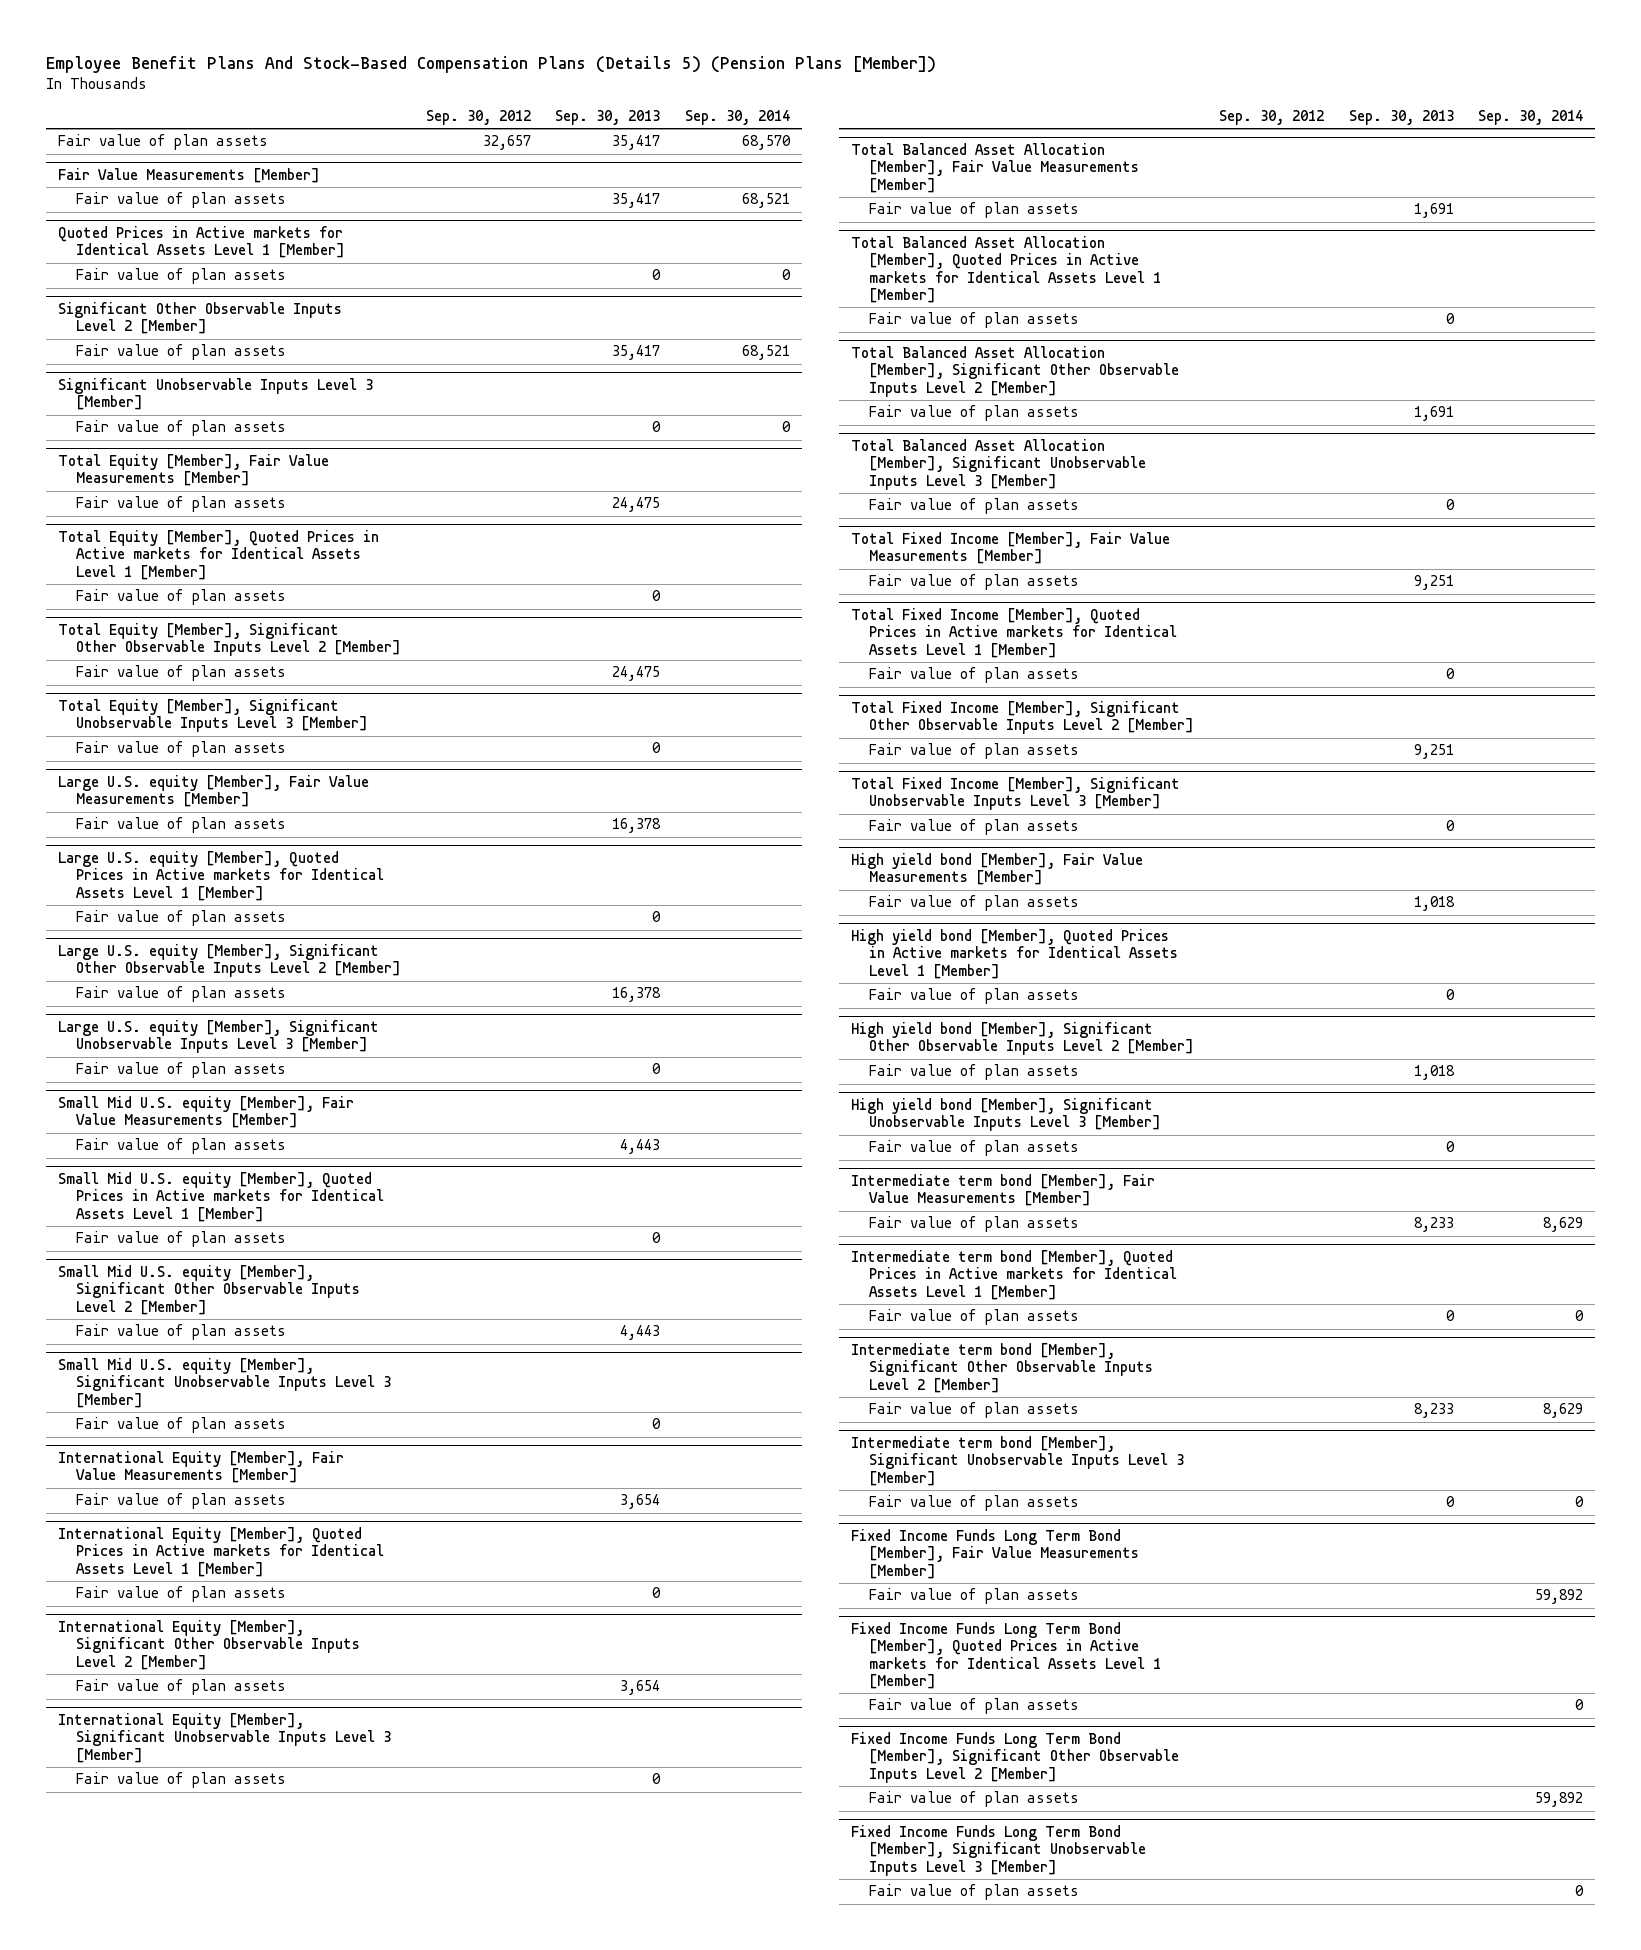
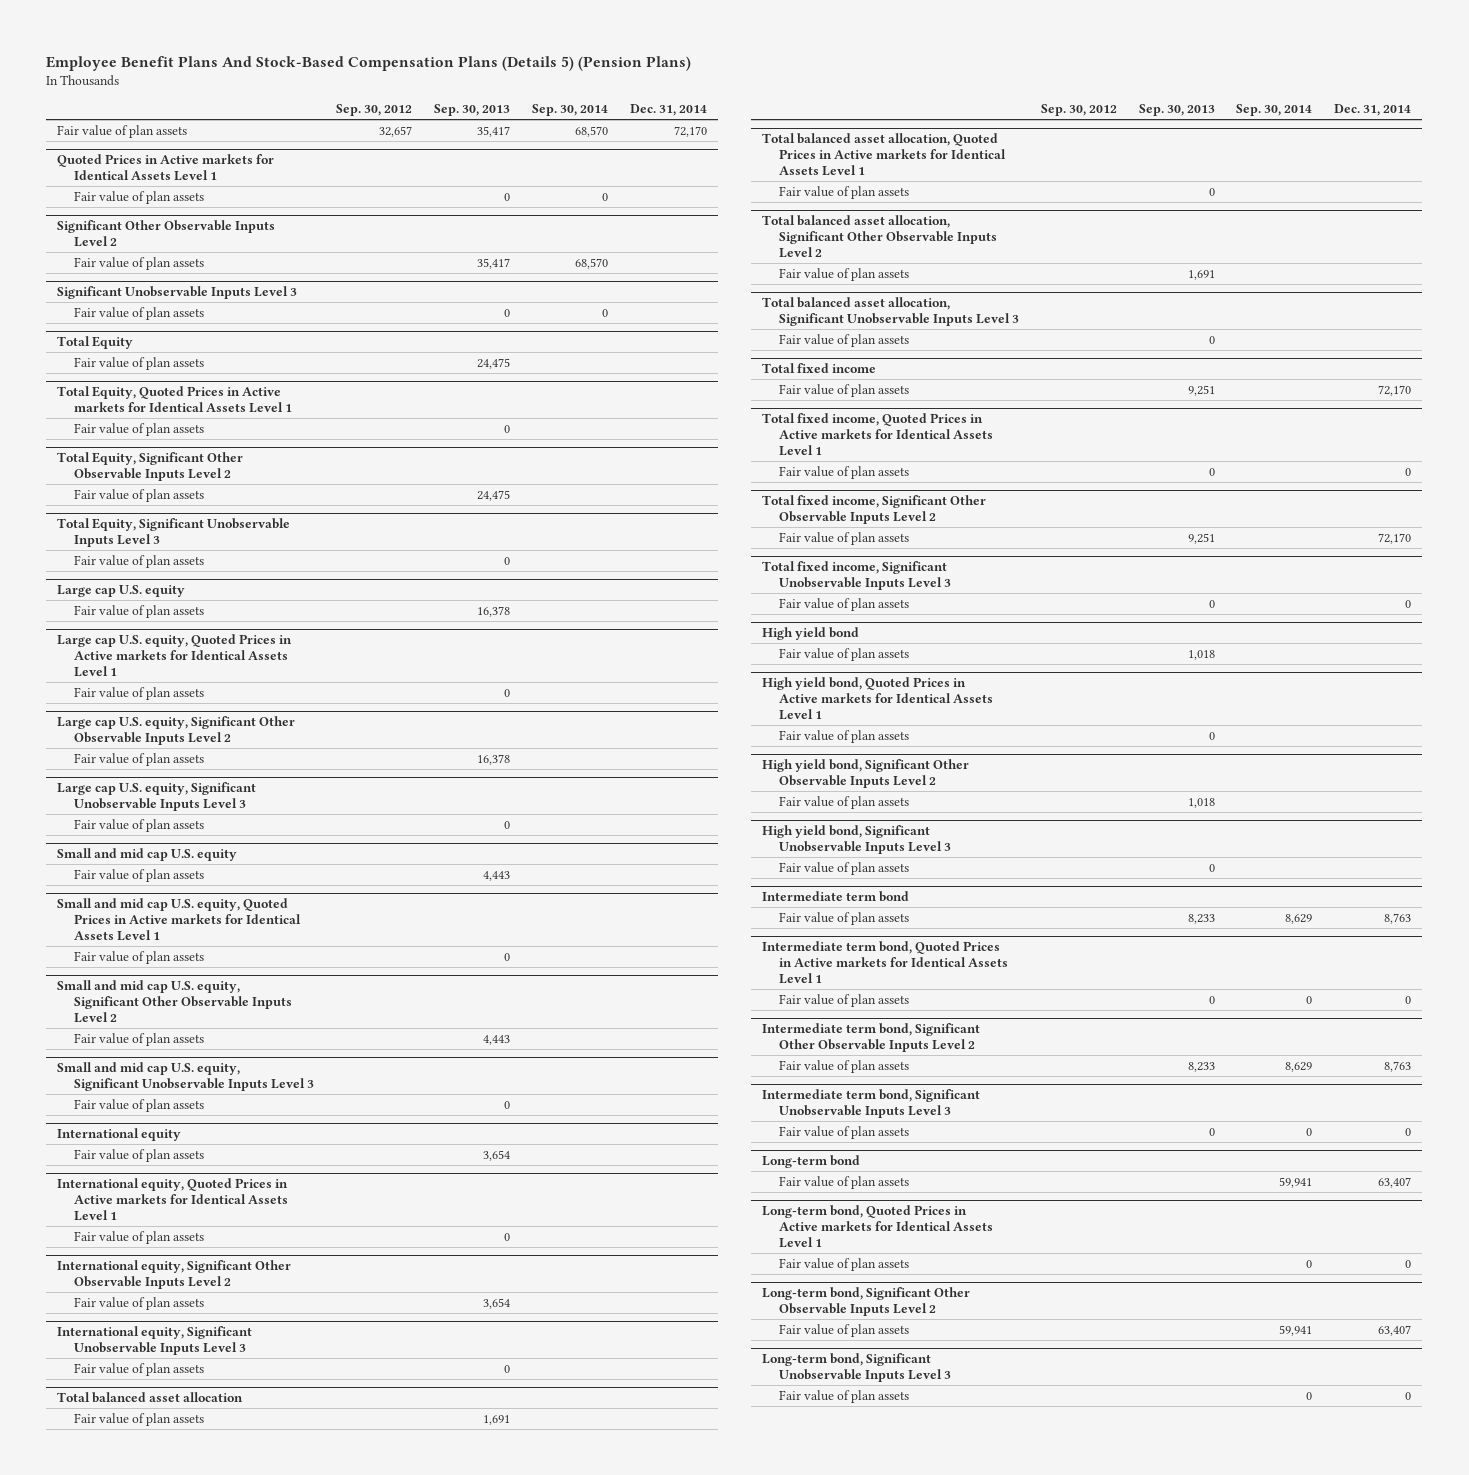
- Employee Benefit Plans And Stock-Based Compensation Plans (Details 5) (Pension Plans [Member])
+ Employee Benefit Plans And Stock-Based Compensation Plans (Details 5) (Pension Plans)
- | Sep. 30, 2012 | Sep. 30, 2013 | Sep. 30, 2014
+ | Sep. 30, 2012 | Sep. 30, 2013 | Sep. 30, 2014 | Dec. 31, 2014
- Fair Value Measurements [Member]
- Fair value of plan assets | | 35,417 | 68,521
- Quoted Prices in Active markets for Identical Assets Level 1 [Member]
+ Quoted Prices in Active markets for Identical Assets Level 1
- Significant Other Observable Inputs Level 2 [Member]
- Fair value of plan assets | | 35,417 | 68,521
- Significant Unobservable Inputs Level 3 [Member]
+ Significant Other Observable Inputs Level 2
+ Fair value of plan assets | | 35,417 | 68,570 |
+ Significant Unobservable Inputs Level 3
- Total Equity [Member], Fair Value Measurements [Member]
+ Total Equity
- Total Equity [Member], Quoted Prices in Active markets for Identical Assets Level 1 [Member]
+ Total Equity, Quoted Prices in Active markets for Identical Assets Level 1
- Total Equity [Member], Significant Other Observable Inputs Level 2 [Member]
+ Total Equity, Significant Other Observable Inputs Level 2
- Total Equity [Member], Significant Unobservable Inputs Level 3 [Member]
+ Total Equity, Significant Unobservable Inputs Level 3
- Large U.S. equity [Member], Fair Value Measurements [Member]
+ Large cap U.S. equity
- Large U.S. equity [Member], Quoted Prices in Active markets for Identical Assets Level 1 [Member]
+ Large cap U.S. equity, Quoted Prices in Active markets for Identical Assets Level 1
- Large U.S. equity [Member], Significant Other Observable Inputs Level 2 [Member]
+ Large cap U.S. equity, Significant Other Observable Inputs Level 2
- Large U.S. equity [Member], Significant Unobservable Inputs Level 3 [Member]
+ Large cap U.S. equity, Significant Unobservable Inputs Level 3
- Small Mid U.S. equity [Member], Fair Value Measurements [Member]
+ Small and mid cap U.S. equity
- Small Mid U.S. equity [Member], Quoted Prices in Active markets for Identical Assets Level 1 [Member]
+ Small and mid cap U.S. equity, Quoted Prices in Active markets for Identical Assets Level 1
- Small Mid U.S. equity [Member], Significant Other Observable Inputs Level 2 [Member]
+ Small and mid cap U.S. equity, Significant Other Observable Inputs Level 2
- Small Mid U.S. equity [Member], Significant Unobservable Inputs Level 3 [Member]
+ Small and mid cap U.S. equity, Significant Unobservable Inputs Level 3
- International Equity [Member], Fair Value Measurements [Member]
+ International equity
- International Equity [Member], Quoted Prices in Active markets for Identical Assets Level 1 [Member]
+ International equity, Quoted Prices in Active markets for Identical Assets Level 1
- International Equity [Member], Significant Other Observable Inputs Level 2 [Member]
+ International equity, Significant Other Observable Inputs Level 2
- International Equity [Member], Significant Unobservable Inputs Level 3 [Member]
+ International equity, Significant Unobservable Inputs Level 3
- Total Balanced Asset Allocation [Member], Fair Value Measurements [Member]
+ Total balanced asset allocation
- Total Balanced Asset Allocation [Member], Quoted Prices in Active markets for Identical Assets Level 1 [Member]
+ Total balanced asset allocation, Quoted Prices in Active markets for Identical Assets Level 1
- Total Balanced Asset Allocation [Member], Significant Other Observable Inputs Level 2 [Member]
+ Total balanced asset allocation, Significant Other Observable Inputs Level 2
- Total Balanced Asset Allocation [Member], Significant Unobservable Inputs Level 3 [Member]
+ Total balanced asset allocation, Significant Unobservable Inputs Level 3
- Total Fixed Income [Member], Fair Value Measurements [Member]
+ Total fixed income
- Total Fixed Income [Member], Quoted Prices in Active markets for Identical Assets Level 1 [Member]
+ Total fixed income, Quoted Prices in Active markets for Identical Assets Level 1
- Total Fixed Income [Member], Significant Other Observable Inputs Level 2 [Member]
+ Total fixed income, Significant Other Observable Inputs Level 2
- Total Fixed Income [Member], Significant Unobservable Inputs Level 3 [Member]
+ Total fixed income, Significant Unobservable Inputs Level 3
- High yield bond [Member], Fair Value Measurements [Member]
+ High yield bond
- High yield bond [Member], Quoted Prices in Active markets for Identical Assets Level 1 [Member]
+ High yield bond, Quoted Prices in Active markets for Identical Assets Level 1
- High yield bond [Member], Significant Other Observable Inputs Level 2 [Member]
+ High yield bond, Significant Other Observable Inputs Level 2
- High yield bond [Member], Significant Unobservable Inputs Level 3 [Member]
+ High yield bond, Significant Unobservable Inputs Level 3
- Intermediate term bond [Member], Fair Value Measurements [Member]
+ Intermediate term bond
- Intermediate term bond [Member], Quoted Prices in Active markets for Identical Assets Level 1 [Member]
+ Intermediate term bond, Quoted Prices in Active markets for Identical Assets Level 1
- Intermediate term bond [Member], Significant Other Observable Inputs Level 2 [Member]
+ Intermediate term bond, Significant Other Observable Inputs Level 2
- Intermediate term bond [Member], Significant Unobservable Inputs Level 3 [Member]
+ Intermediate term bond, Significant Unobservable Inputs Level 3
- Fixed Income Funds Long Term Bond [Member], Fair Value Measurements [Member]
- Fair value of plan assets | | | 59,892
- Fixed Income Funds Long Term Bond [Member], Quoted Prices in Active markets for Identical Assets Level 1 [Member]
+ Long-term bond
+ Fair value of plan assets | | | 59,941 | 63,407
+ Long-term bond, Quoted Prices in Active markets for Identical Assets Level 1
- Fixed Income Funds Long Term Bond [Member], Significant Other Observable Inputs Level 2 [Member]
- Fair value of plan assets | | | 59,892
- Fixed Income Funds Long Term Bond [Member], Significant Unobservable Inputs Level 3 [Member]
+ Long-term bond, Significant Other Observable Inputs Level 2
+ Fair value of plan assets | | | 59,941 | 63,407
+ Long-term bond, Significant Unobservable Inputs Level 3

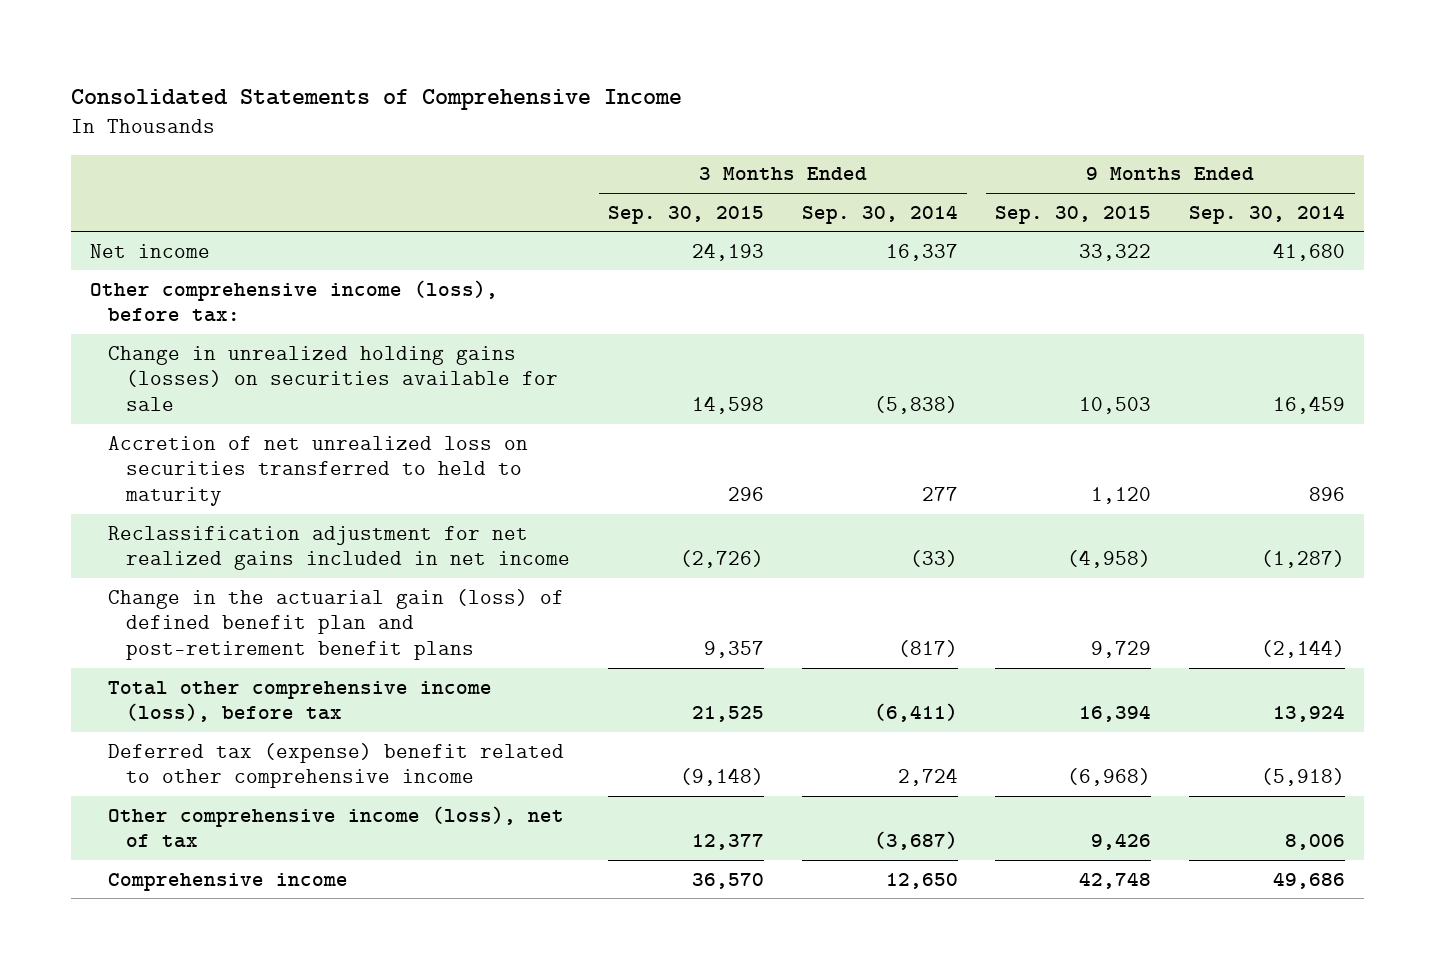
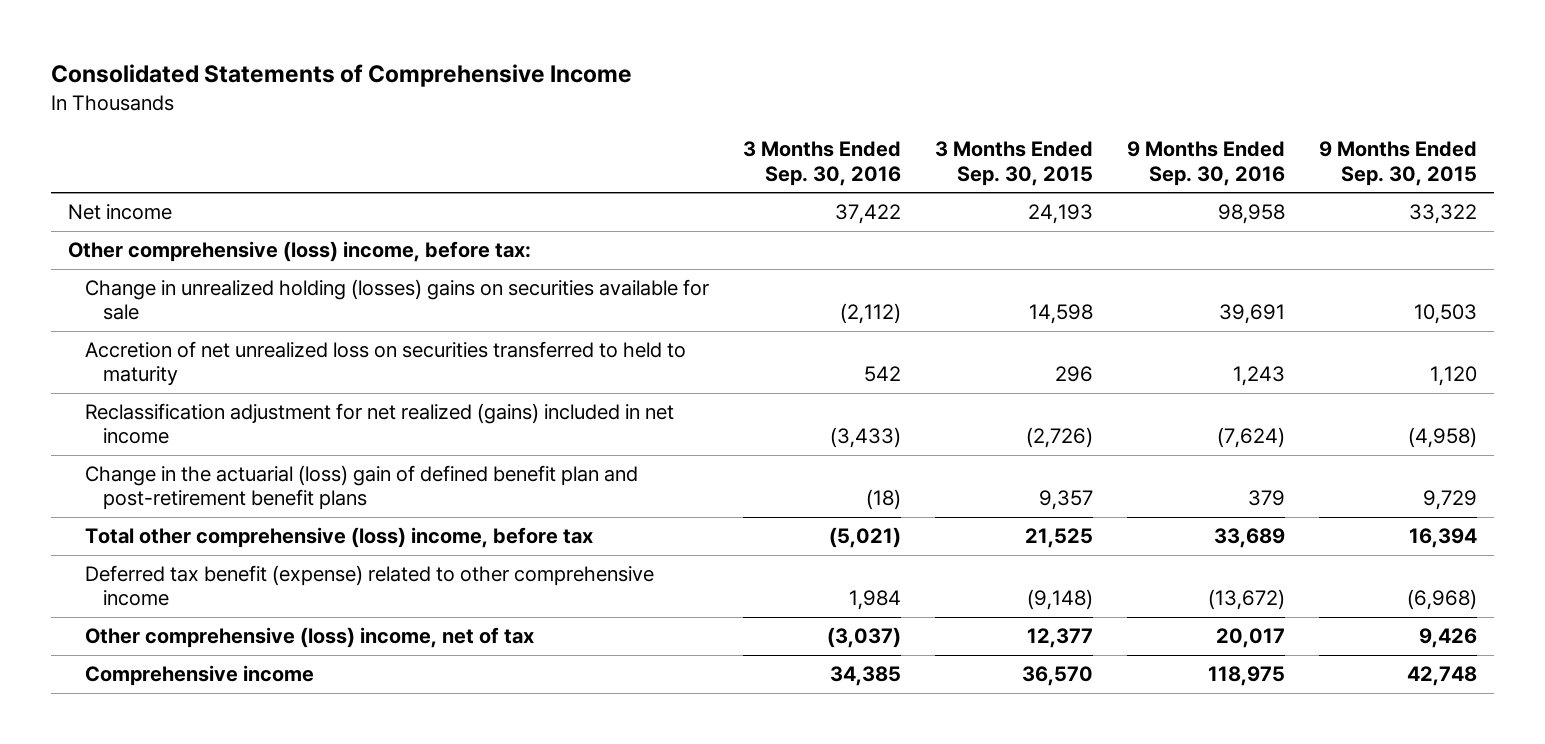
- | 3 Months Ended Sep. 30, 2015 | 3 Months Ended Sep. 30, 2014 | 9 Months Ended Sep. 30, 2015 | 9 Months Ended Sep. 30, 2014
+ | 3 Months Ended Sep. 30, 2016 | 3 Months Ended Sep. 30, 2015 | 9 Months Ended Sep. 30, 2016 | 9 Months Ended Sep. 30, 2015
- Other comprehensive income (loss), before tax:
- Change in unrealized holding gains (losses) on securities available for sale | 14,598 | (5,838) | 10,503 | 16,459
+ Other comprehensive (loss) income, before tax:
+ Change in unrealized holding (losses) gains on securities available for sale | (2,112) | 14,598 | 39,691 | 10,503
- Reclassification adjustment for net realized gains included in net income | (2,726) | (33) | (4,958) | (1,287)
- Change in the actuarial gain (loss) of defined benefit plan and post-retirement benefit plans | 9,357 | (817) | 9,729 | (2,144)
- Total other comprehensive income (loss), before tax | 21,525 | (6,411) | 16,394 | 13,924
- Deferred tax (expense) benefit related to other comprehensive income | (9,148) | 2,724 | (6,968) | (5,918)
- Other comprehensive income (loss), net of tax | 12,377 | (3,687) | 9,426 | 8,006
+ Reclassification adjustment for net realized (gains) included in net income | (3,433) | (2,726) | (7,624) | (4,958)
+ Change in the actuarial (loss) gain of defined benefit plan and post-retirement benefit plans | (18) | 9,357 | 379 | 9,729
+ Total other comprehensive (loss) income, before tax | (5,021) | 21,525 | 33,689 | 16,394
+ Deferred tax benefit (expense) related to other comprehensive income | 1,984 | (9,148) | (13,672) | (6,968)
+ Other comprehensive (loss) income, net of tax | (3,037) | 12,377 | 20,017 | 9,426

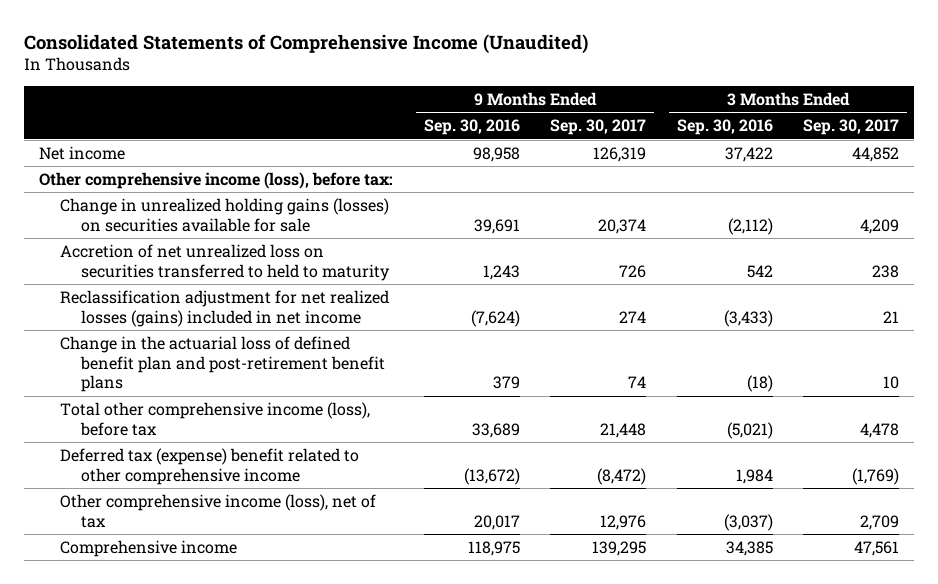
- Consolidated Statements of Comprehensive Income
+ Consolidated Statements of Comprehensive Income (Unaudited)
- | 3 Months Ended Sep. 30, 2016 | 3 Months Ended Sep. 30, 2015 | 9 Months Ended Sep. 30, 2016 | 9 Months Ended Sep. 30, 2015
+ | 9 Months Ended Sep. 30, 2016 | 9 Months Ended Sep. 30, 2017 | 3 Months Ended Sep. 30, 2016 | 3 Months Ended Sep. 30, 2017
- Other comprehensive (loss) income, before tax:
- Change in unrealized holding (losses) gains on securities available for sale | (2,112) | 14,598 | 39,691 | 10,503
+ Other comprehensive income (loss), before tax:
+ Change in unrealized holding gains (losses) on securities available for sale | 39,691 | 20,374 | (2,112) | 4,209
- Reclassification adjustment for net realized (gains) included in net income | (3,433) | (2,726) | (7,624) | (4,958)
- Change in the actuarial (loss) gain of defined benefit plan and post-retirement benefit plans | (18) | 9,357 | 379 | 9,729
- Total other comprehensive (loss) income, before tax | (5,021) | 21,525 | 33,689 | 16,394
- Deferred tax benefit (expense) related to other comprehensive income | 1,984 | (9,148) | (13,672) | (6,968)
- Other comprehensive (loss) income, net of tax | (3,037) | 12,377 | 20,017 | 9,426
+ Reclassification adjustment for net realized losses (gains) included in net income | (7,624) | 274 | (3,433) | 21
+ Change in the actuarial loss of defined benefit plan and post-retirement benefit plans | 379 | 74 | (18) | 10
+ Total other comprehensive income (loss), before tax | 33,689 | 21,448 | (5,021) | 4,478
+ Deferred tax (expense) benefit related to other comprehensive income | (13,672) | (8,472) | 1,984 | (1,769)
+ Other comprehensive income (loss), net of tax | 20,017 | 12,976 | (3,037) | 2,709

